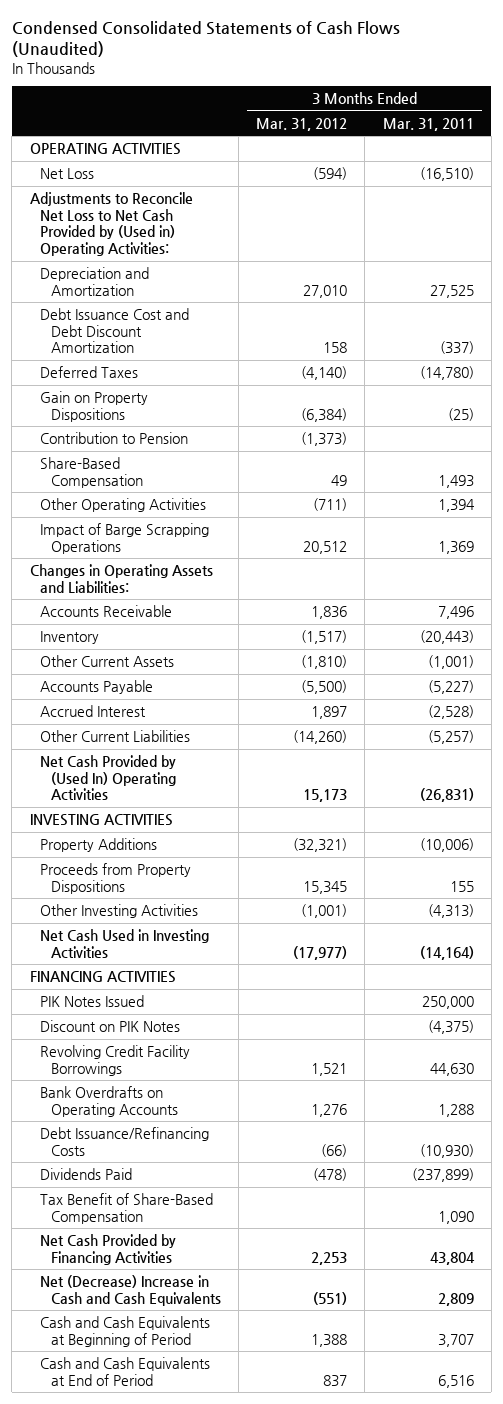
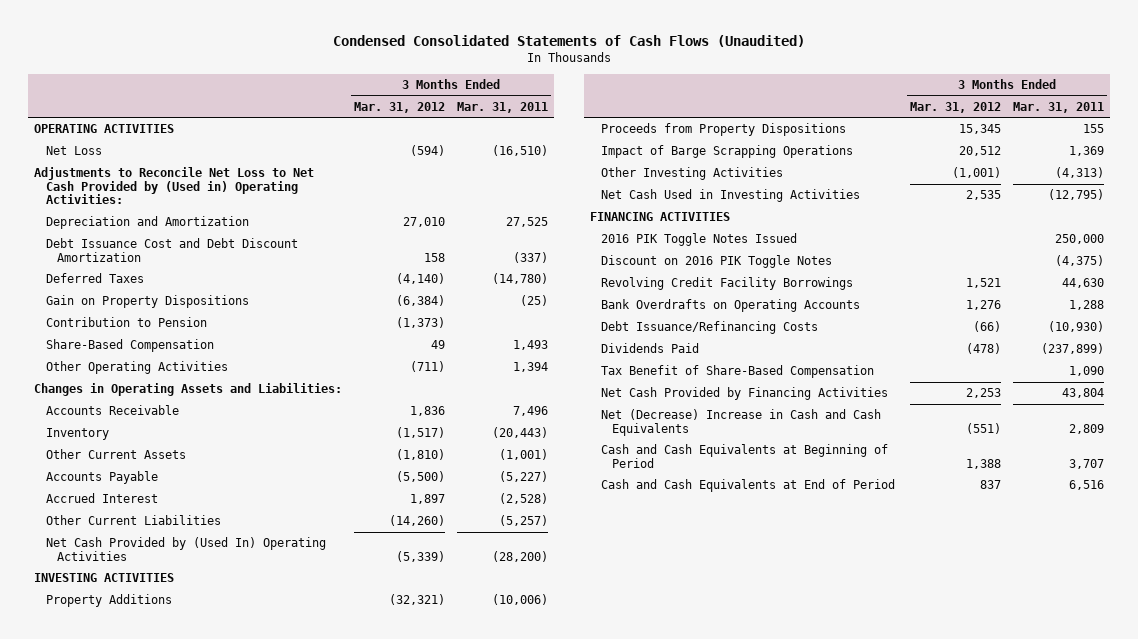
- Net Cash Provided by (Used In) Operating Activities | 15,173 | (26,831)
+ Net Cash Provided by (Used In) Operating Activities | (5,339) | (28,200)
moved down: Impact of Barge Scrapping Operations | 20,512 | 1,369
- Net Cash Used in Investing Activities | (17,977) | (14,164)
+ Net Cash Used in Investing Activities | 2,535 | (12,795)
- PIK Notes Issued | | 250,000
- Discount on PIK Notes | | (4,375)
+ 2016 PIK Toggle Notes Issued | | 250,000
+ Discount on 2016 PIK Toggle Notes | | (4,375)

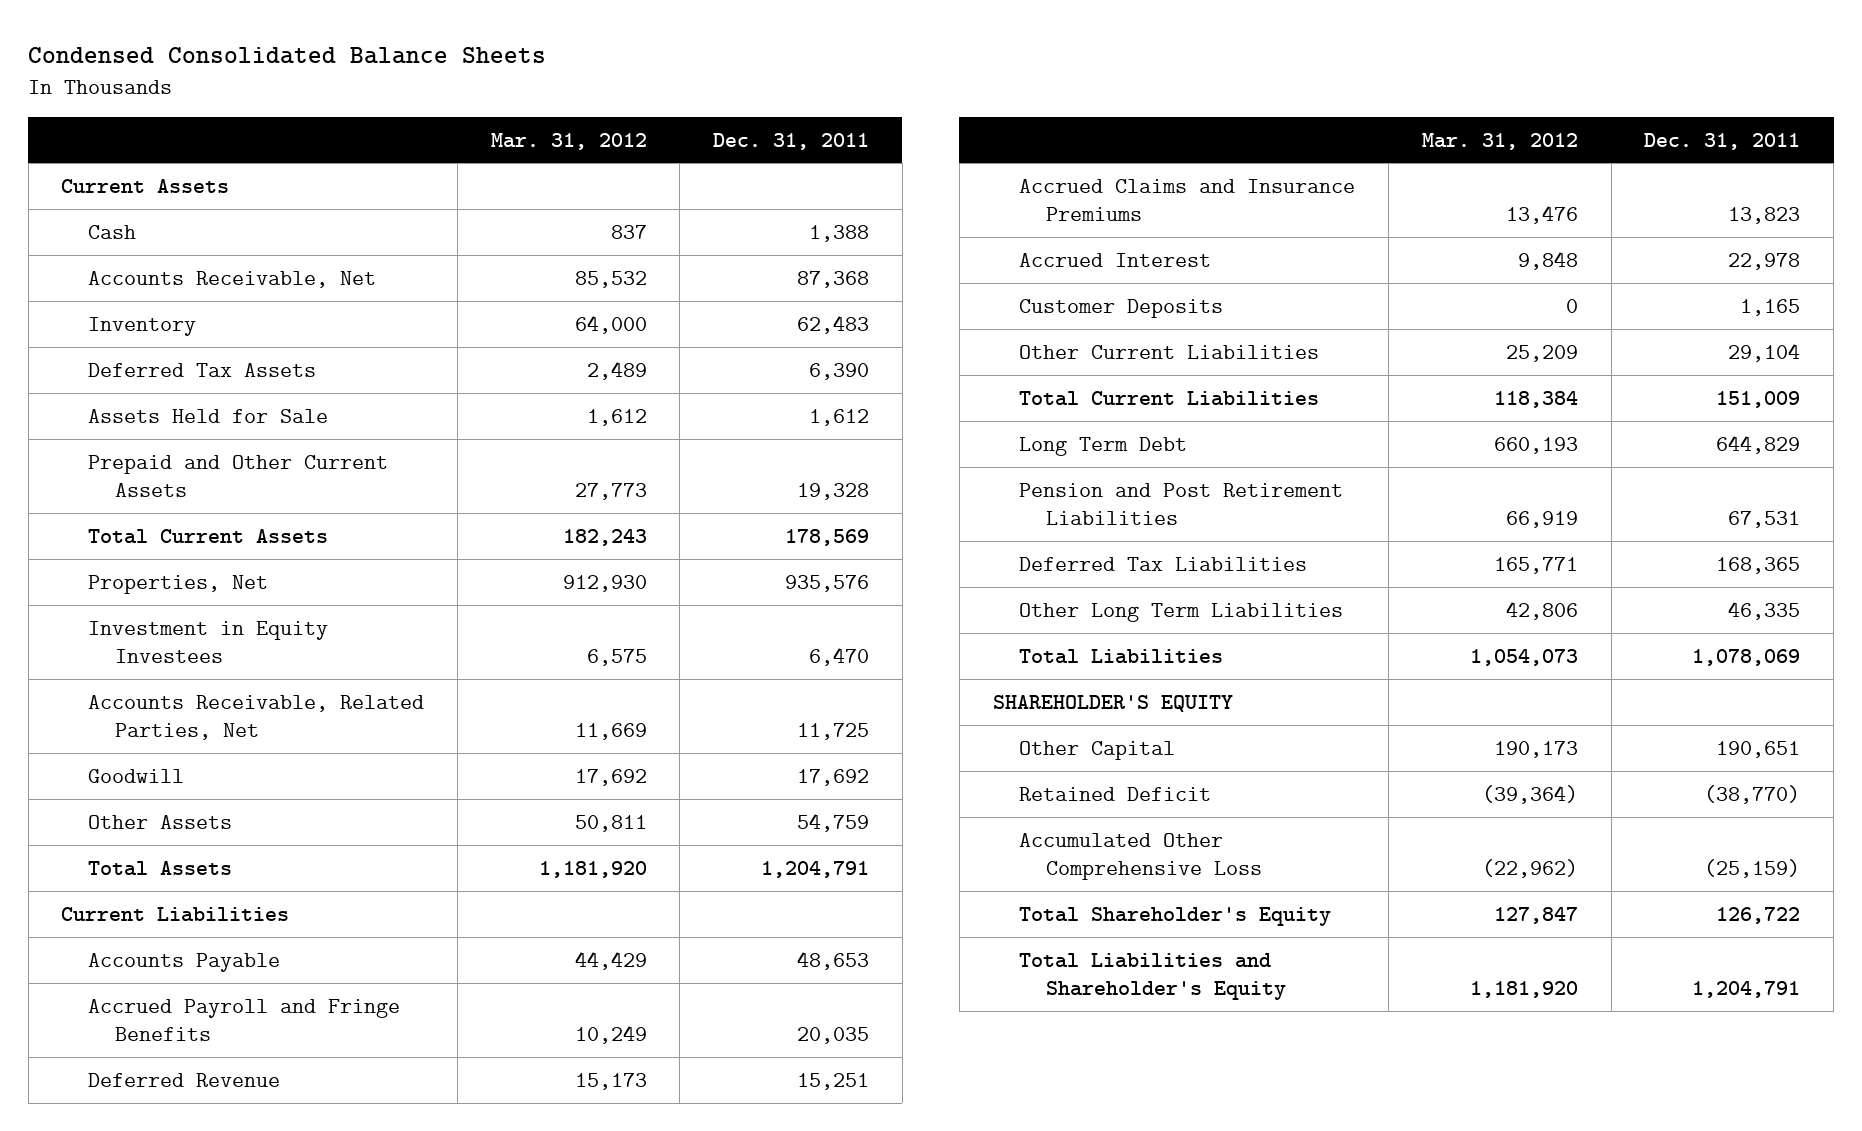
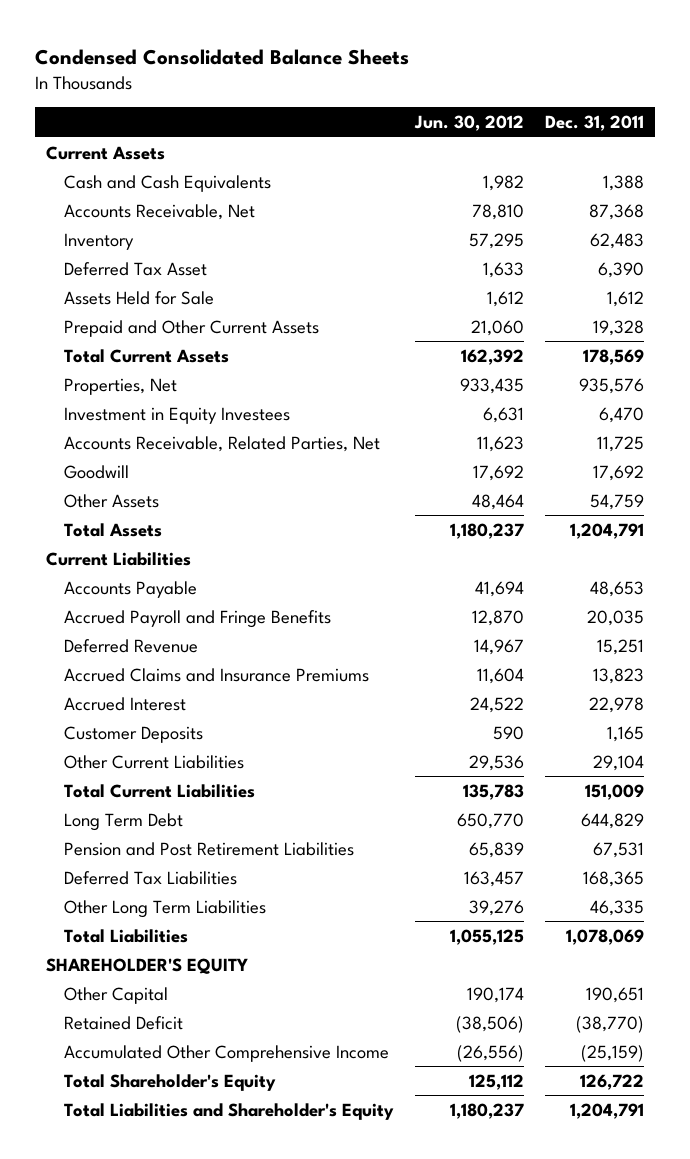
- | Mar. 31, 2012 | Dec. 31, 2011
+ | Jun. 30, 2012 | Dec. 31, 2011
- Cash | 837 | 1,388
+ Cash and Cash Equivalents | 1,982 | 1,388
- Deferred Tax Assets | 2,489 | 6,390
+ Deferred Tax Asset | 1,633 | 6,390
- Accumulated Other Comprehensive Loss | (22,962) | (25,159)
+ Accumulated Other Comprehensive Income | (26,556) | (25,159)

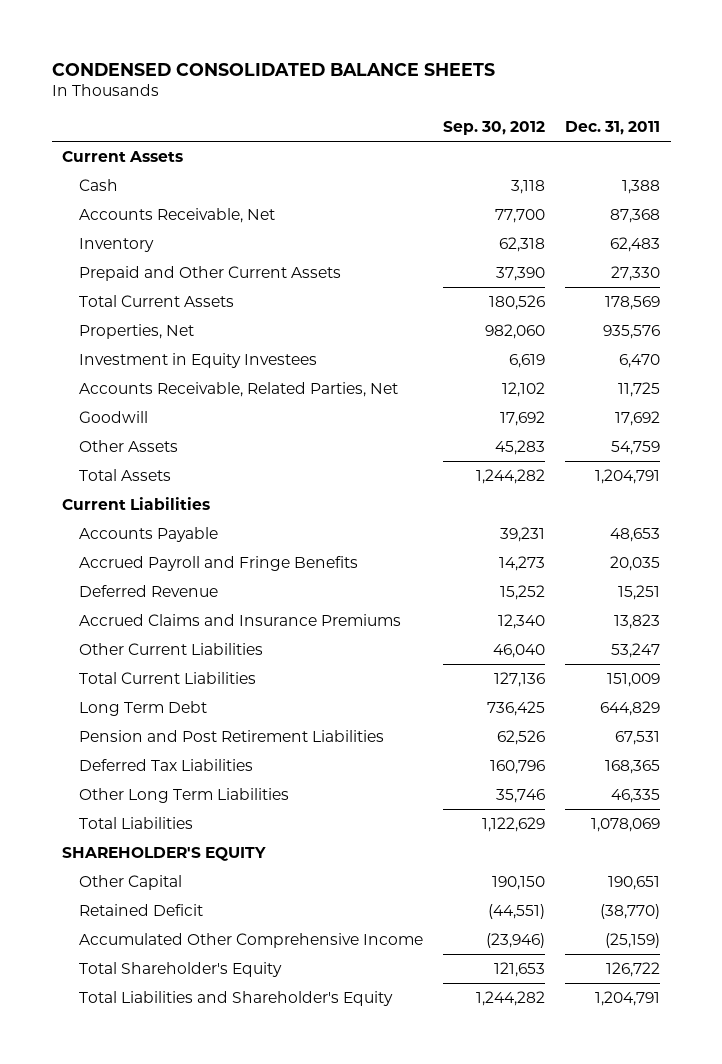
- Condensed Consolidated Balance Sheets
+ CONDENSED CONSOLIDATED BALANCE SHEETS
- | Jun. 30, 2012 | Dec. 31, 2011
+ | Sep. 30, 2012 | Dec. 31, 2011
- Cash and Cash Equivalents | 1,982 | 1,388
+ Cash | 3,118 | 1,388
- Deferred Tax Asset | 1,633 | 6,390
- Assets Held for Sale | 1,612 | 1,612
- Prepaid and Other Current Assets | 21,060 | 19,328
+ Prepaid and Other Current Assets | 37,390 | 27,330
- Accrued Interest | 24,522 | 22,978
- Customer Deposits | 590 | 1,165
- Other Current Liabilities | 29,536 | 29,104
+ Other Current Liabilities | 46,040 | 53,247

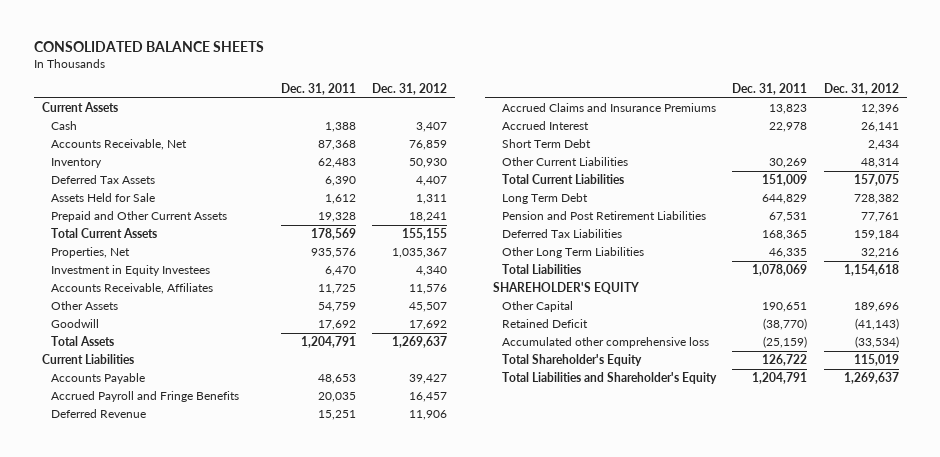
- CONDENSED CONSOLIDATED BALANCE SHEETS
+ CONSOLIDATED BALANCE SHEETS
- | Sep. 30, 2012 | Dec. 31, 2011
+ | Dec. 31, 2011 | Dec. 31, 2012
- Prepaid and Other Current Assets | 37,390 | 27,330
+ Deferred Tax Assets | 6,390 | 4,407
+ Assets Held for Sale | 1,612 | 1,311
+ Prepaid and Other Current Assets | 19,328 | 18,241
- Accounts Receivable, Related Parties, Net | 12,102 | 11,725
+ Accounts Receivable, Affiliates | 11,725 | 11,576
moved down: Goodwill | 17,692 | 17,692
- Other Current Liabilities | 46,040 | 53,247
+ Accrued Interest | 22,978 | 26,141
+ Short Term Debt | | 2,434
+ Other Current Liabilities | 30,269 | 48,314
- Accumulated Other Comprehensive Income | (23,946) | (25,159)
+ Accumulated other comprehensive loss | (25,159) | (33,534)

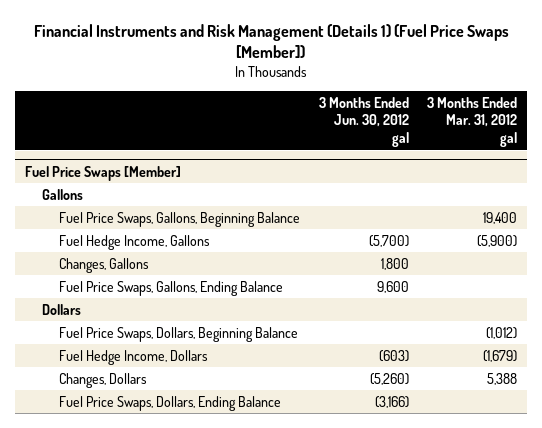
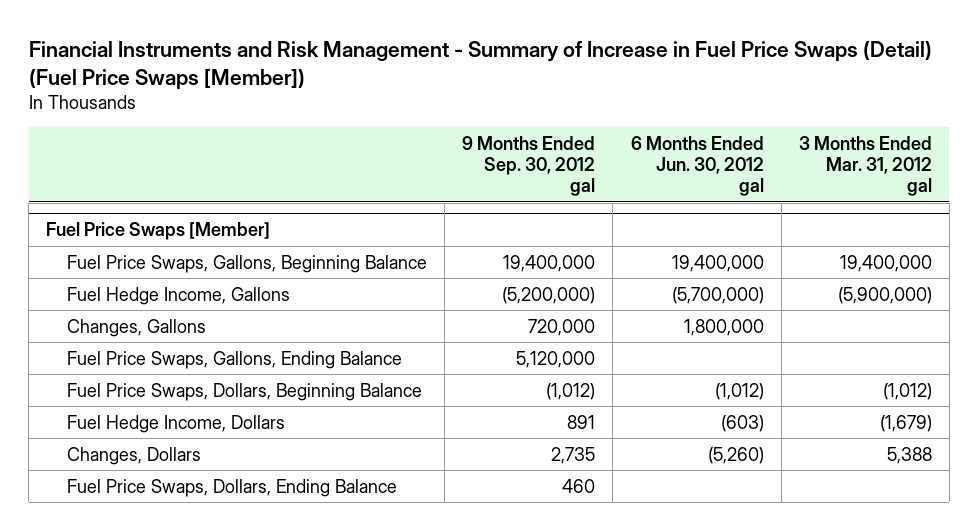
- Financial Instruments and Risk Management (Details 1) (Fuel Price Swaps [Member])
+ Financial Instruments and Risk Management - Summary of Increase in Fuel Price Swaps (Detail) (Fuel Price Swaps [Member])
- | 3 Months Ended Jun. 30, 2012 gal | 3 Months Ended Mar. 31, 2012 gal
+ | 9 Months Ended Sep. 30, 2012 gal | 6 Months Ended Jun. 30, 2012 gal | 3 Months Ended Mar. 31, 2012 gal
@ Fuel Price Swaps [Member]
- Gallons
- Fuel Price Swaps, Gallons, Beginning Balance | | 19,400
- Fuel Hedge Income, Gallons | (5,700) | (5,900)
+ Fuel Price Swaps, Gallons, Beginning Balance | 19,400,000 | 19,400,000 | 19,400,000
+ Fuel Hedge Income, Gallons | (5,200,000) | (5,700,000) | (5,900,000)
- Dollars

